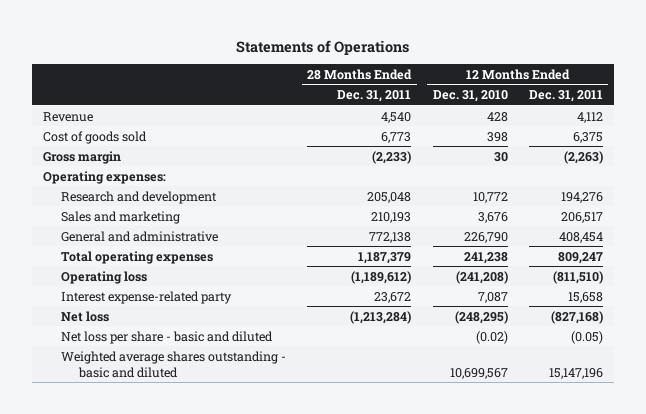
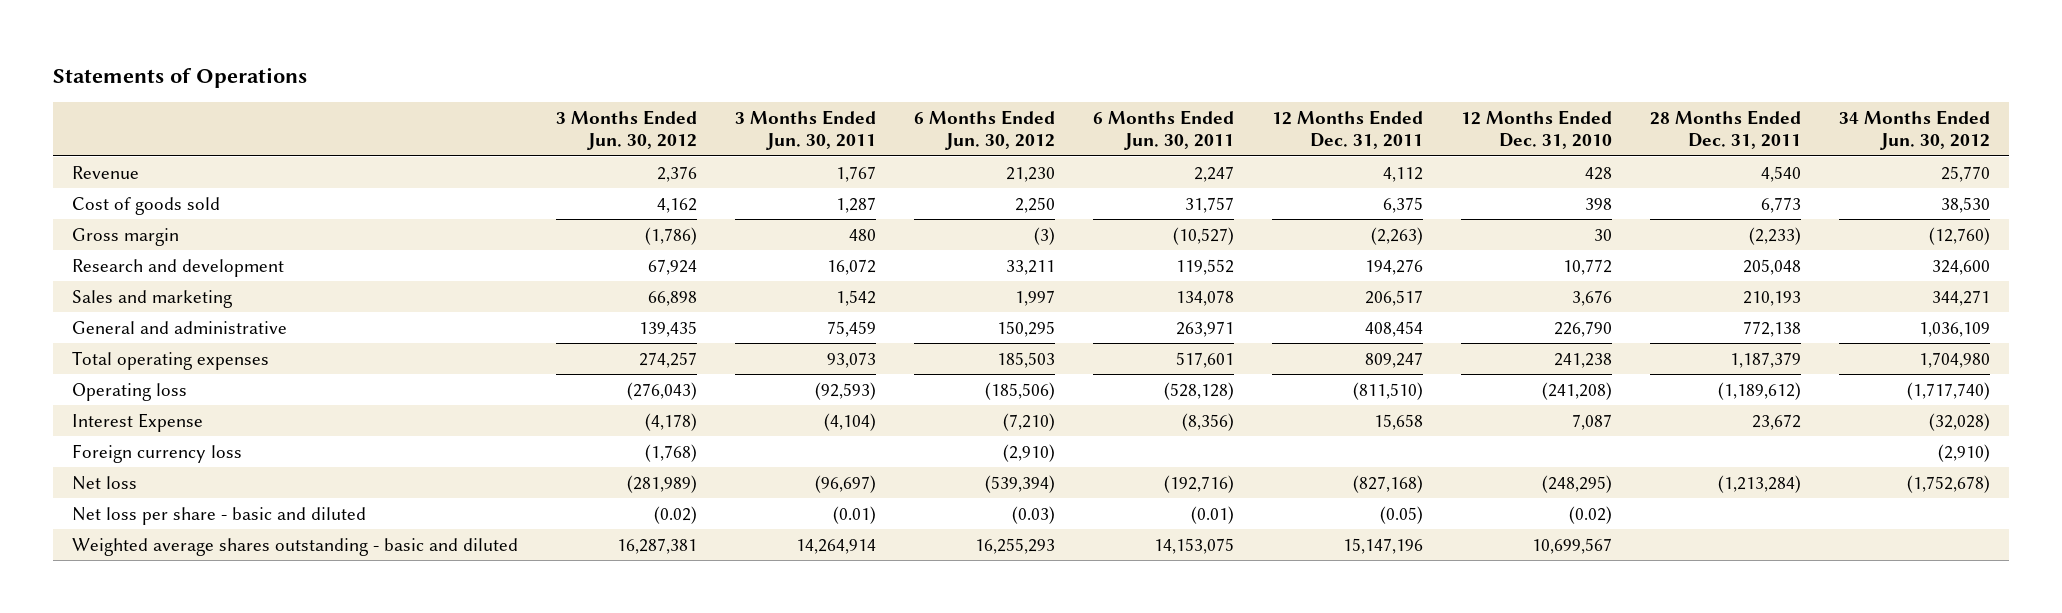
- | 28 Months Ended Dec. 31, 2011 | 12 Months Ended Dec. 31, 2010 | 12 Months Ended Dec. 31, 2011
+ | 3 Months Ended Jun. 30, 2012 | 3 Months Ended Jun. 30, 2011 | 6 Months Ended Jun. 30, 2012 | 6 Months Ended Jun. 30, 2011 | 12 Months Ended Dec. 31, 2011 | 12 Months Ended Dec. 31, 2010 | 28 Months Ended Dec. 31, 2011 | 34 Months Ended Jun. 30, 2012
- Operating expenses:
- Interest expense-related party | 23,672 | 7,087 | 15,658
+ Interest Expense | (4,178) | (4,104) | (7,210) | (8,356) | 15,658 | 7,087 | 23,672 | (32,028)
+ Foreign currency loss | (1,768) | | (2,910) | | | | | (2,910)

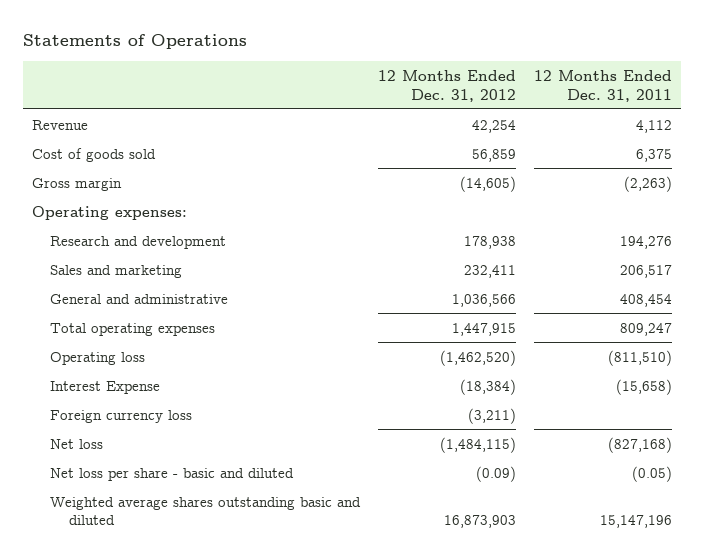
- | 3 Months Ended Jun. 30, 2012 | 3 Months Ended Jun. 30, 2011 | 6 Months Ended Jun. 30, 2012 | 6 Months Ended Jun. 30, 2011 | 12 Months Ended Dec. 31, 2011 | 12 Months Ended Dec. 31, 2010 | 28 Months Ended Dec. 31, 2011 | 34 Months Ended Jun. 30, 2012
+ | 12 Months Ended Dec. 31, 2012 | 12 Months Ended Dec. 31, 2011
+ Operating expenses:
- Interest Expense | (4,178) | (4,104) | (7,210) | (8,356) | 15,658 | 7,087 | 23,672 | (32,028)
+ Interest Expense | (18,384) | (15,658)
- Weighted average shares outstanding - basic and diluted | 16,287,381 | 14,264,914 | 16,255,293 | 14,153,075 | 15,147,196 | 10,699,567 | |
+ Weighted average shares outstanding basic and diluted | 16,873,903 | 15,147,196

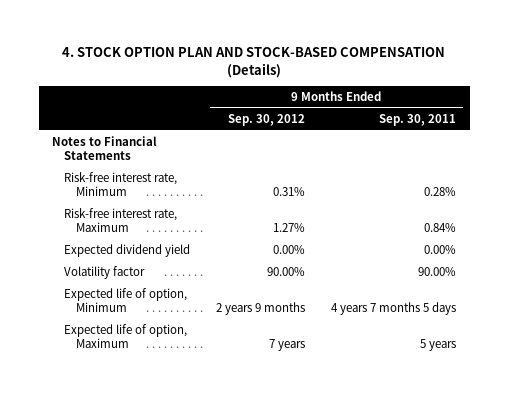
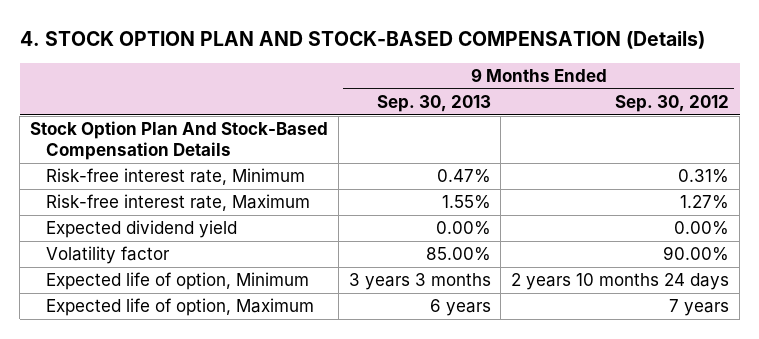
- | 9 Months Ended Sep. 30, 2012 | 9 Months Ended Sep. 30, 2011
+ | 9 Months Ended Sep. 30, 2013 | 9 Months Ended Sep. 30, 2012
- Notes to Financial Statements
+ Stock Option Plan And Stock-Based Compensation Details
- Expected life of option, Minimum | 2 years 9 months | 4 years 7 months 5 days
+ Expected life of option, Minimum | 3 years 3 months | 2 years 10 months 24 days

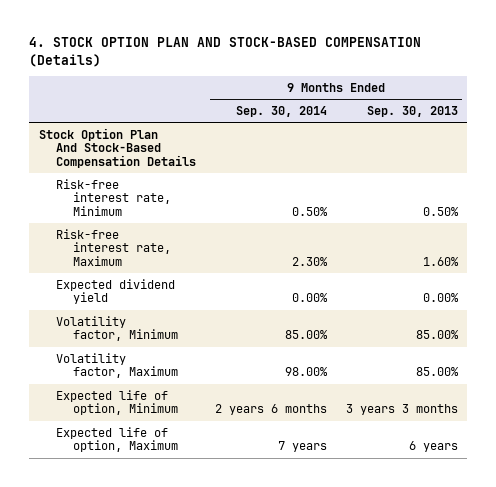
- | 9 Months Ended Sep. 30, 2013 | 9 Months Ended Sep. 30, 2012
+ | 9 Months Ended Sep. 30, 2014 | 9 Months Ended Sep. 30, 2013
- Risk-free interest rate, Minimum | 0.47% | 0.31%
- Risk-free interest rate, Maximum | 1.55% | 1.27%
+ Risk-free interest rate, Minimum | 0.50% | 0.50%
+ Risk-free interest rate, Maximum | 2.30% | 1.60%
- Volatility factor | 85.00% | 90.00%
+ Volatility factor, Minimum | 85.00% | 85.00%
+ Volatility factor, Maximum | 98.00% | 85.00%

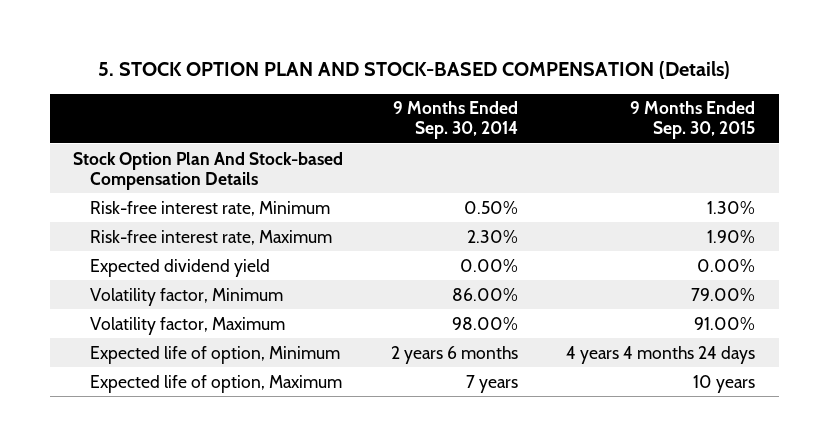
- 4. STOCK OPTION PLAN AND STOCK-BASED COMPENSATION (Details)
+ 5. STOCK OPTION PLAN AND STOCK-BASED COMPENSATION (Details)
- | 9 Months Ended Sep. 30, 2014 | 9 Months Ended Sep. 30, 2013
+ | 9 Months Ended Sep. 30, 2014 | 9 Months Ended Sep. 30, 2015
- Stock Option Plan And Stock-Based Compensation Details
+ Stock Option Plan And Stock-based Compensation Details
- Volatility factor, Minimum | 85.00% | 85.00%
+ Volatility factor, Minimum | 86.00% | 79.00%

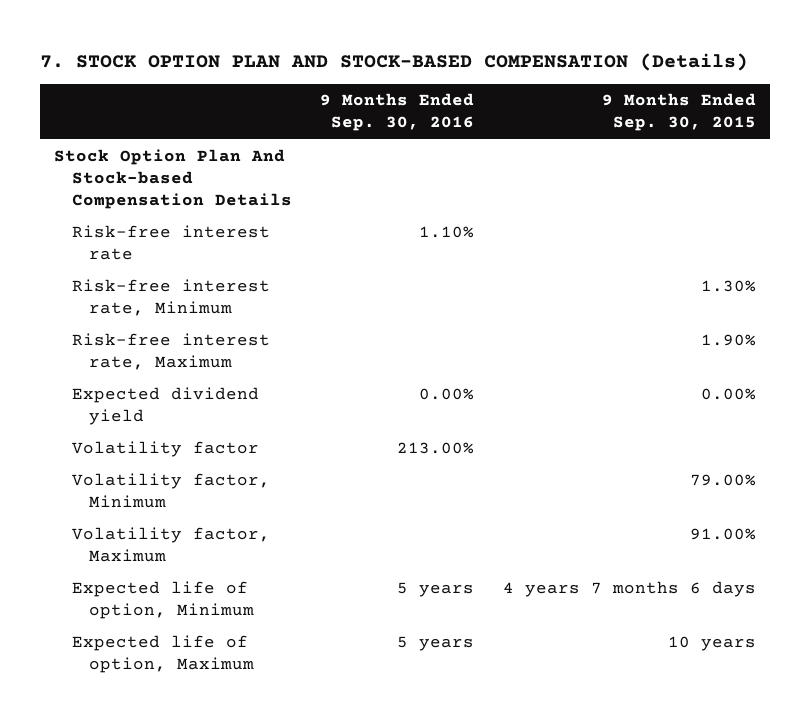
- 5. STOCK OPTION PLAN AND STOCK-BASED COMPENSATION (Details)
+ 7. STOCK OPTION PLAN AND STOCK-BASED COMPENSATION (Details)
- | 9 Months Ended Sep. 30, 2014 | 9 Months Ended Sep. 30, 2015
+ | 9 Months Ended Sep. 30, 2016 | 9 Months Ended Sep. 30, 2015
+ Risk-free interest rate | 1.10% |
+ Volatility factor | 213.00% |
- Expected life of option, Minimum | 2 years 6 months | 4 years 4 months 24 days
+ Expected life of option, Minimum | 5 years | 4 years 7 months 6 days

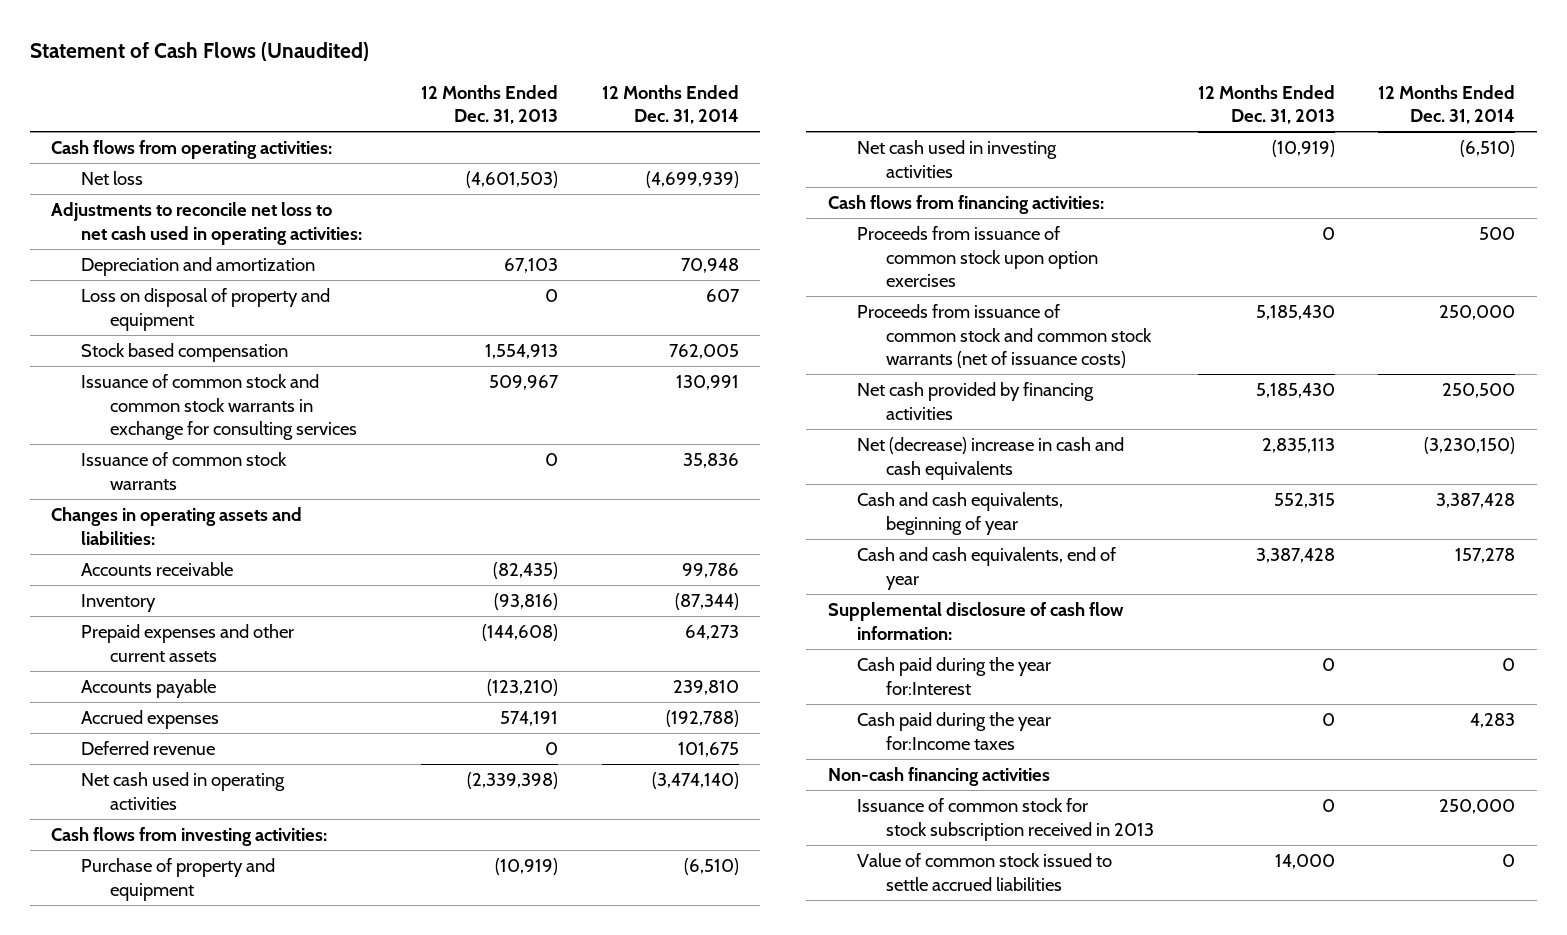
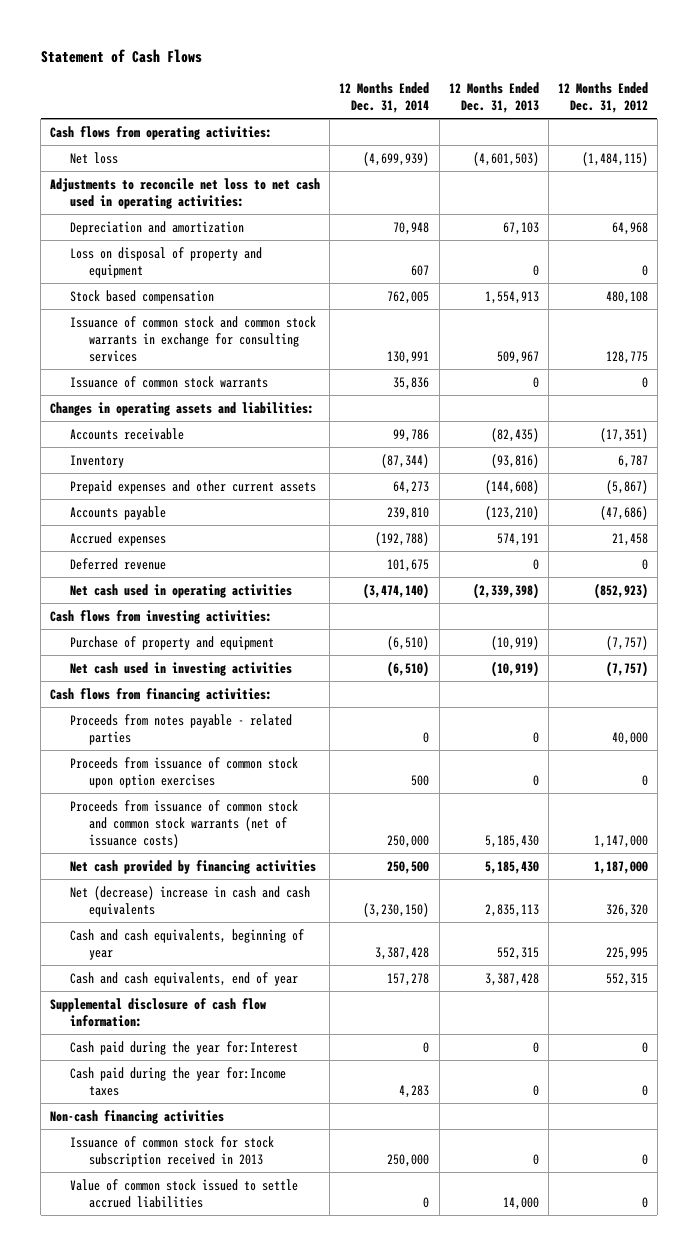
- Statement of Cash Flows (Unaudited)
+ Statement of Cash Flows
- | 12 Months Ended Dec. 31, 2013 | 12 Months Ended Dec. 31, 2014
+ | 12 Months Ended Dec. 31, 2014 | 12 Months Ended Dec. 31, 2013 | 12 Months Ended Dec. 31, 2012
+ Proceeds from notes payable - related parties | 0 | 0 | 40,000

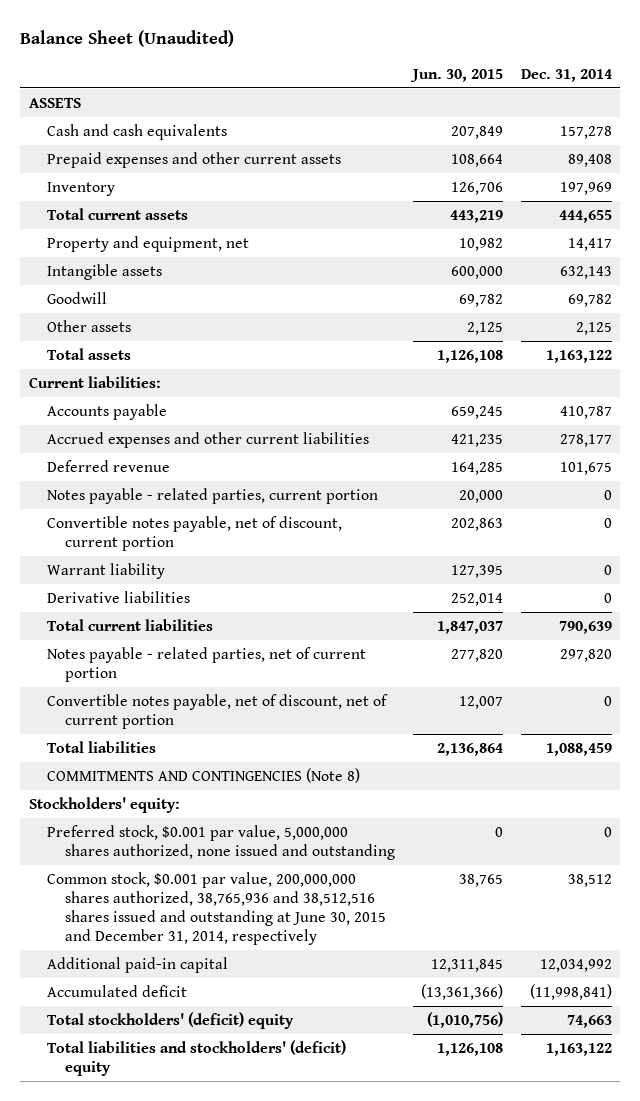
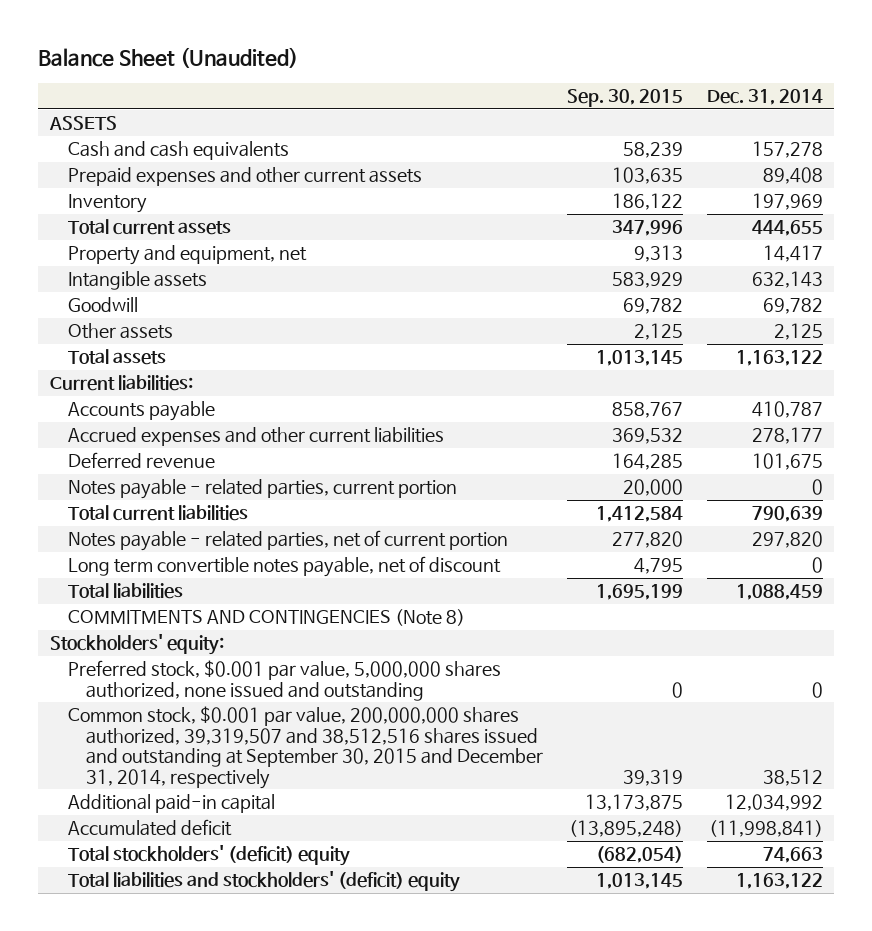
- | Jun. 30, 2015 | Dec. 31, 2014
+ | Sep. 30, 2015 | Dec. 31, 2014
- Convertible notes payable, net of discount, current portion | 202,863 | 0
- Warrant liability | 127,395 | 0
- Derivative liabilities | 252,014 | 0
- Convertible notes payable, net of discount, net of current portion | 12,007 | 0
+ Long term convertible notes payable, net of discount | 4,795 | 0
- Common stock, $0.001 par value, 200,000,000 shares authorized, 38,765,936 and 38,512,516 shares issued and outstanding at June 30, 2015 and December 31, 2014, respectively | 38,765 | 38,512
+ Common stock, $0.001 par value, 200,000,000 shares authorized, 39,319,507 and 38,512,516 shares issued and outstanding at September 30, 2015 and December 31, 2014, respectively | 39,319 | 38,512

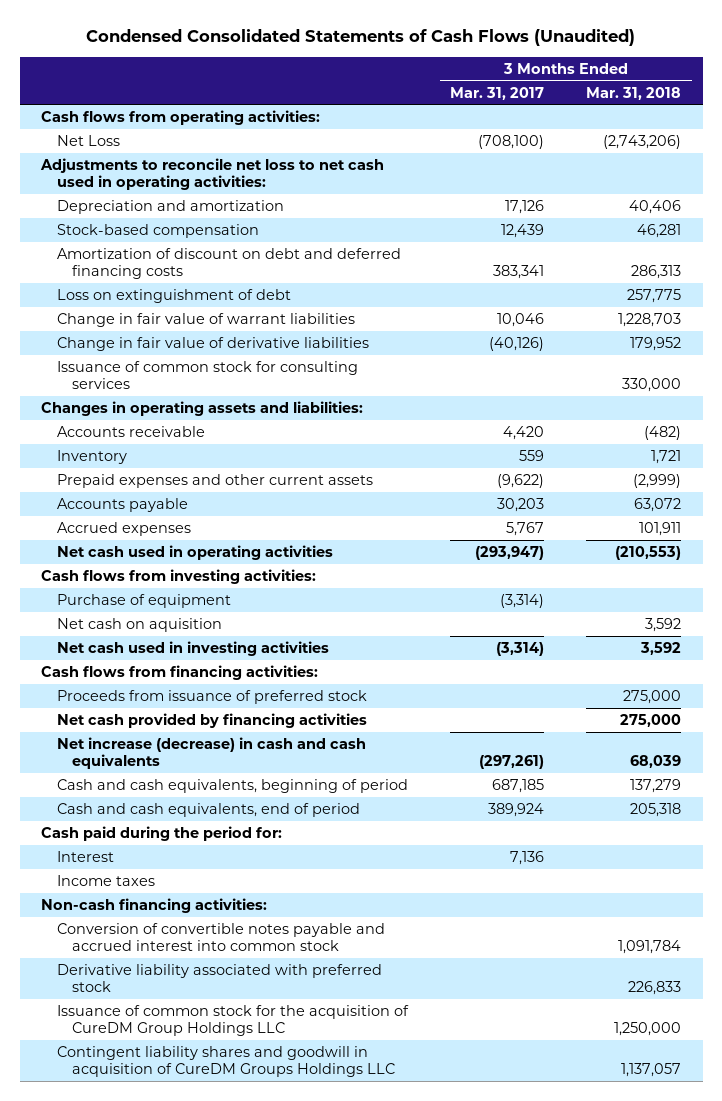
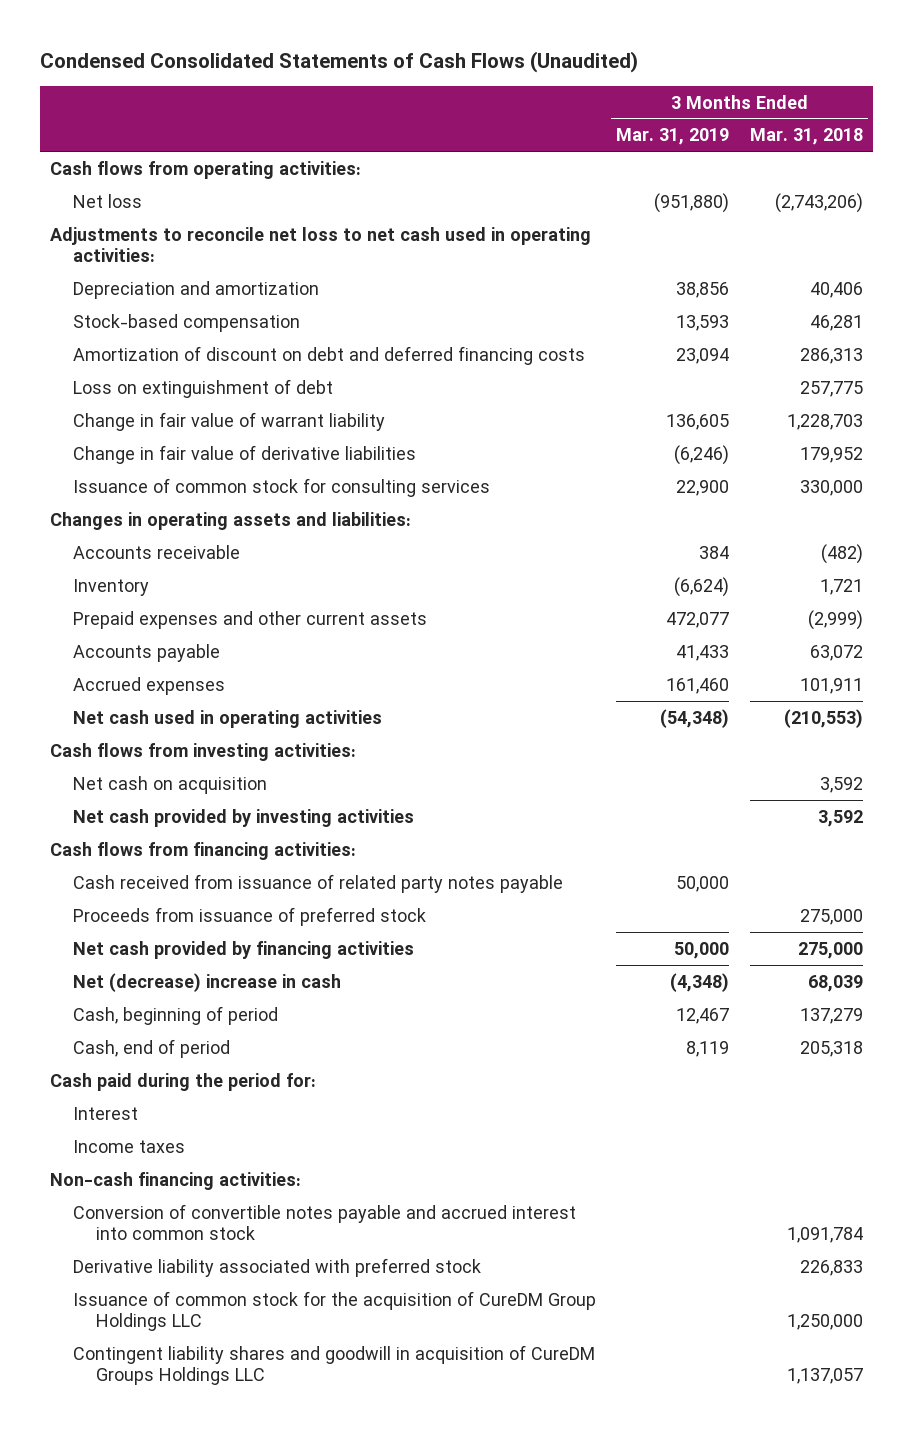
- | 3 Months Ended Mar. 31, 2017 | 3 Months Ended Mar. 31, 2018
+ | 3 Months Ended Mar. 31, 2019 | 3 Months Ended Mar. 31, 2018
- Net Loss | (708,100) | (2,743,206)
+ Net loss | (951,880) | (2,743,206)
- Change in fair value of warrant liabilities | 10,046 | 1,228,703
+ Change in fair value of warrant liability | 136,605 | 1,228,703
- Purchase of equipment | (3,314) |
- Net cash on aquisition | | 3,592
- Net cash used in investing activities | (3,314) | 3,592
+ Net cash on acquisition | | 3,592
+ Net cash provided by investing activities | | 3,592
+ Cash received from issuance of related party notes payable | 50,000 |
- Net increase (decrease) in cash and cash equivalents | (297,261) | 68,039
- Cash and cash equivalents, beginning of period | 687,185 | 137,279
- Cash and cash equivalents, end of period | 389,924 | 205,318
+ Net (decrease) increase in cash | (4,348) | 68,039
+ Cash, beginning of period | 12,467 | 137,279
+ Cash, end of period | 8,119 | 205,318

